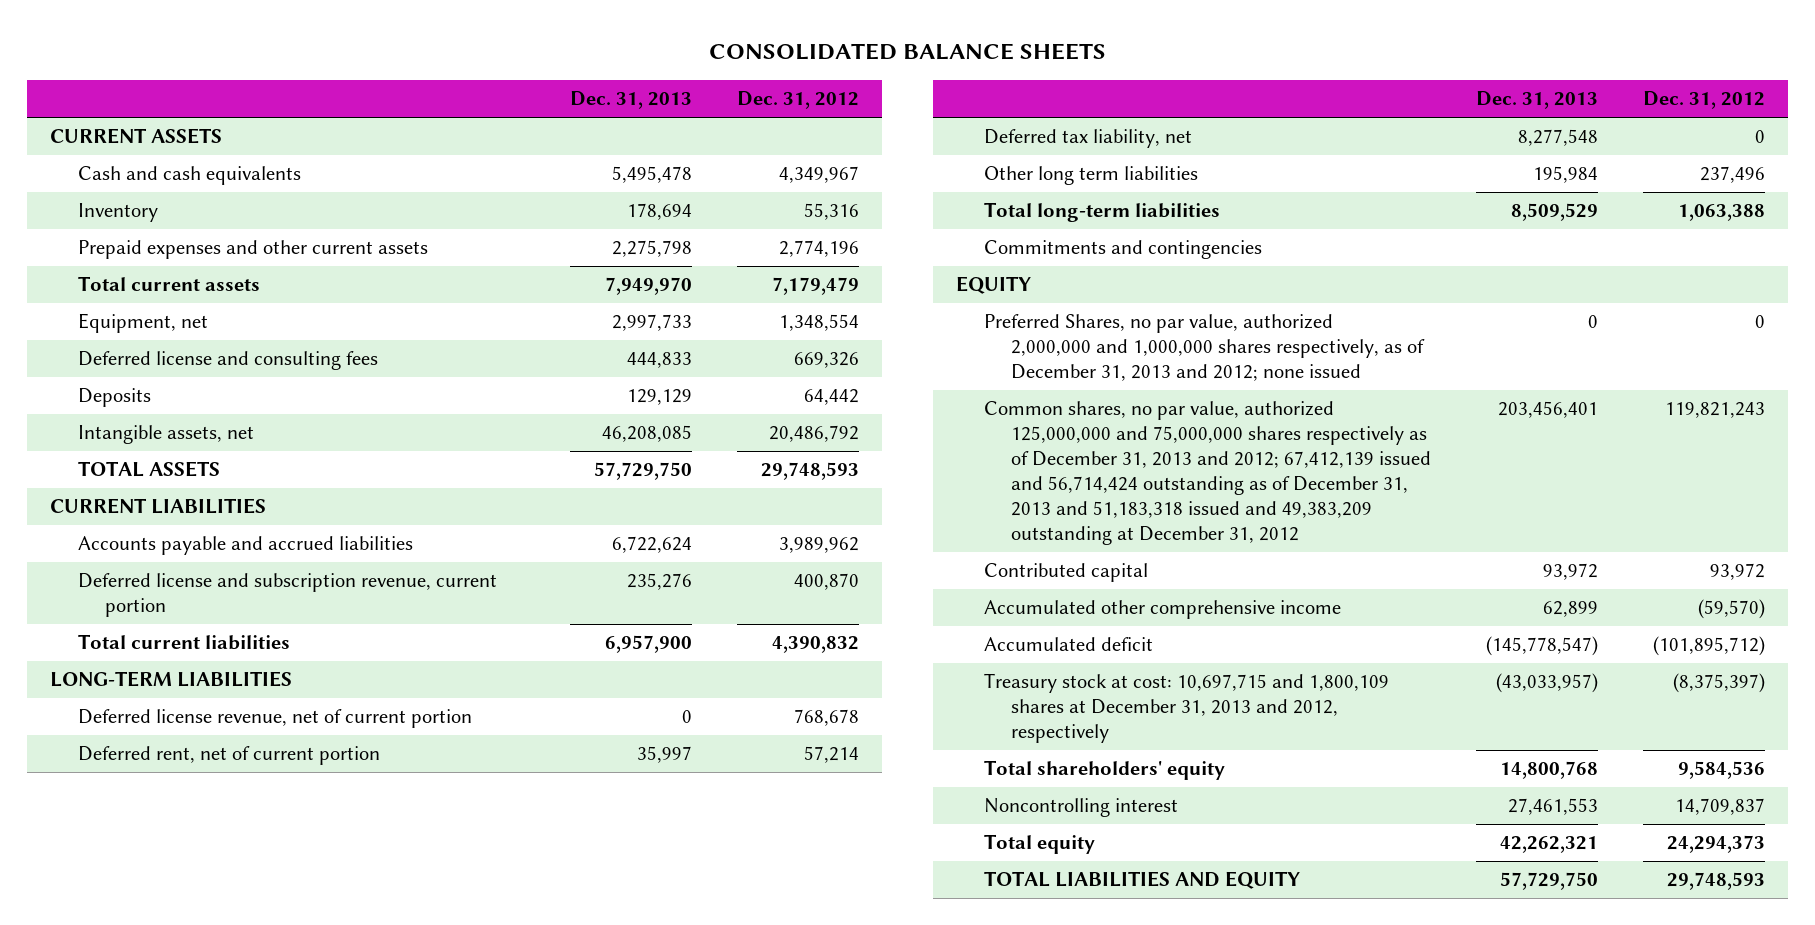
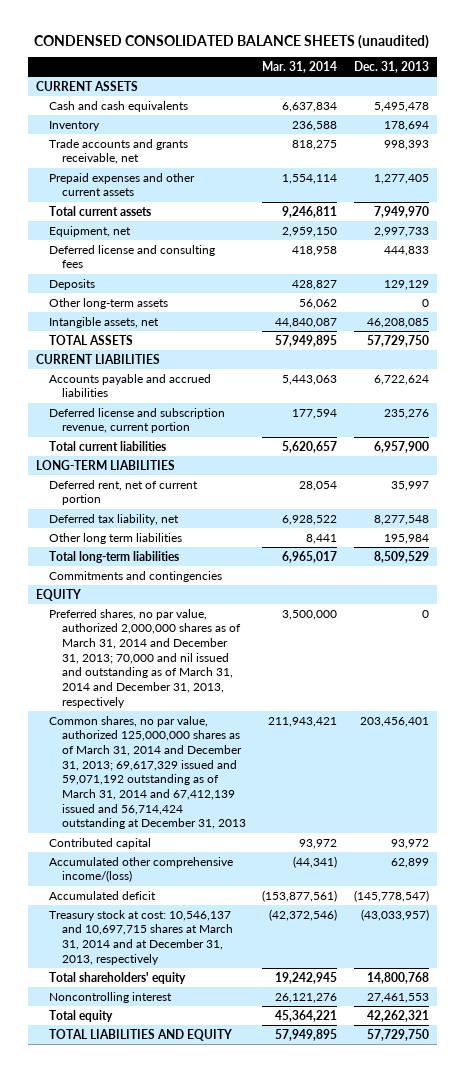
- CONSOLIDATED BALANCE SHEETS
+ CONDENSED CONSOLIDATED BALANCE SHEETS (unaudited)
- | Dec. 31, 2013 | Dec. 31, 2012
+ | Mar. 31, 2014 | Dec. 31, 2013
- Prepaid expenses and other current assets | 2,275,798 | 2,774,196
+ Trade accounts and grants receivable, net | 818,275 | 998,393
+ Prepaid expenses and other current assets | 1,554,114 | 1,277,405
+ Other long-term assets | 56,062 | 0
- Deferred license revenue, net of current portion | 0 | 768,678
- Preferred Shares, no par value, authorized 2,000,000 and 1,000,000 shares respectively, as of December 31, 2013 and 2012; none issued | 0 | 0
- Common shares, no par value, authorized 125,000,000 and 75,000,000 shares respectively as of December 31, 2013 and 2012; 67,412,139 issued and 56,714,424 outstanding as of December 31, 2013 and 51,183,318 issued and 49,383,209 outstanding at December 31, 2012 | 203,456,401 | 119,821,243
+ Preferred shares, no par value, authorized 2,000,000 shares as of March 31, 2014 and December 31, 2013; 70,000 and nil issued and outstanding as of March 31, 2014 and December 31, 2013, respectively | 3,500,000 | 0
+ Common shares, no par value, authorized 125,000,000 shares as of March 31, 2014 and December 31, 2013; 69,617,329 issued and 59,071,192 outstanding as of March 31, 2014 and 67,412,139 issued and 56,714,424 outstanding at December 31, 2013 | 211,943,421 | 203,456,401
- Accumulated other comprehensive income | 62,899 | (59,570)
+ Accumulated other comprehensive income/(loss) | (44,341) | 62,899
- Treasury stock at cost: 10,697,715 and 1,800,109 shares at December 31, 2013 and 2012, respectively | (43,033,957) | (8,375,397)
+ Treasury stock at cost: 10,546,137 and 10,697,715 shares at March 31, 2014 and at December 31, 2013, respectively | (42,372,546) | (43,033,957)

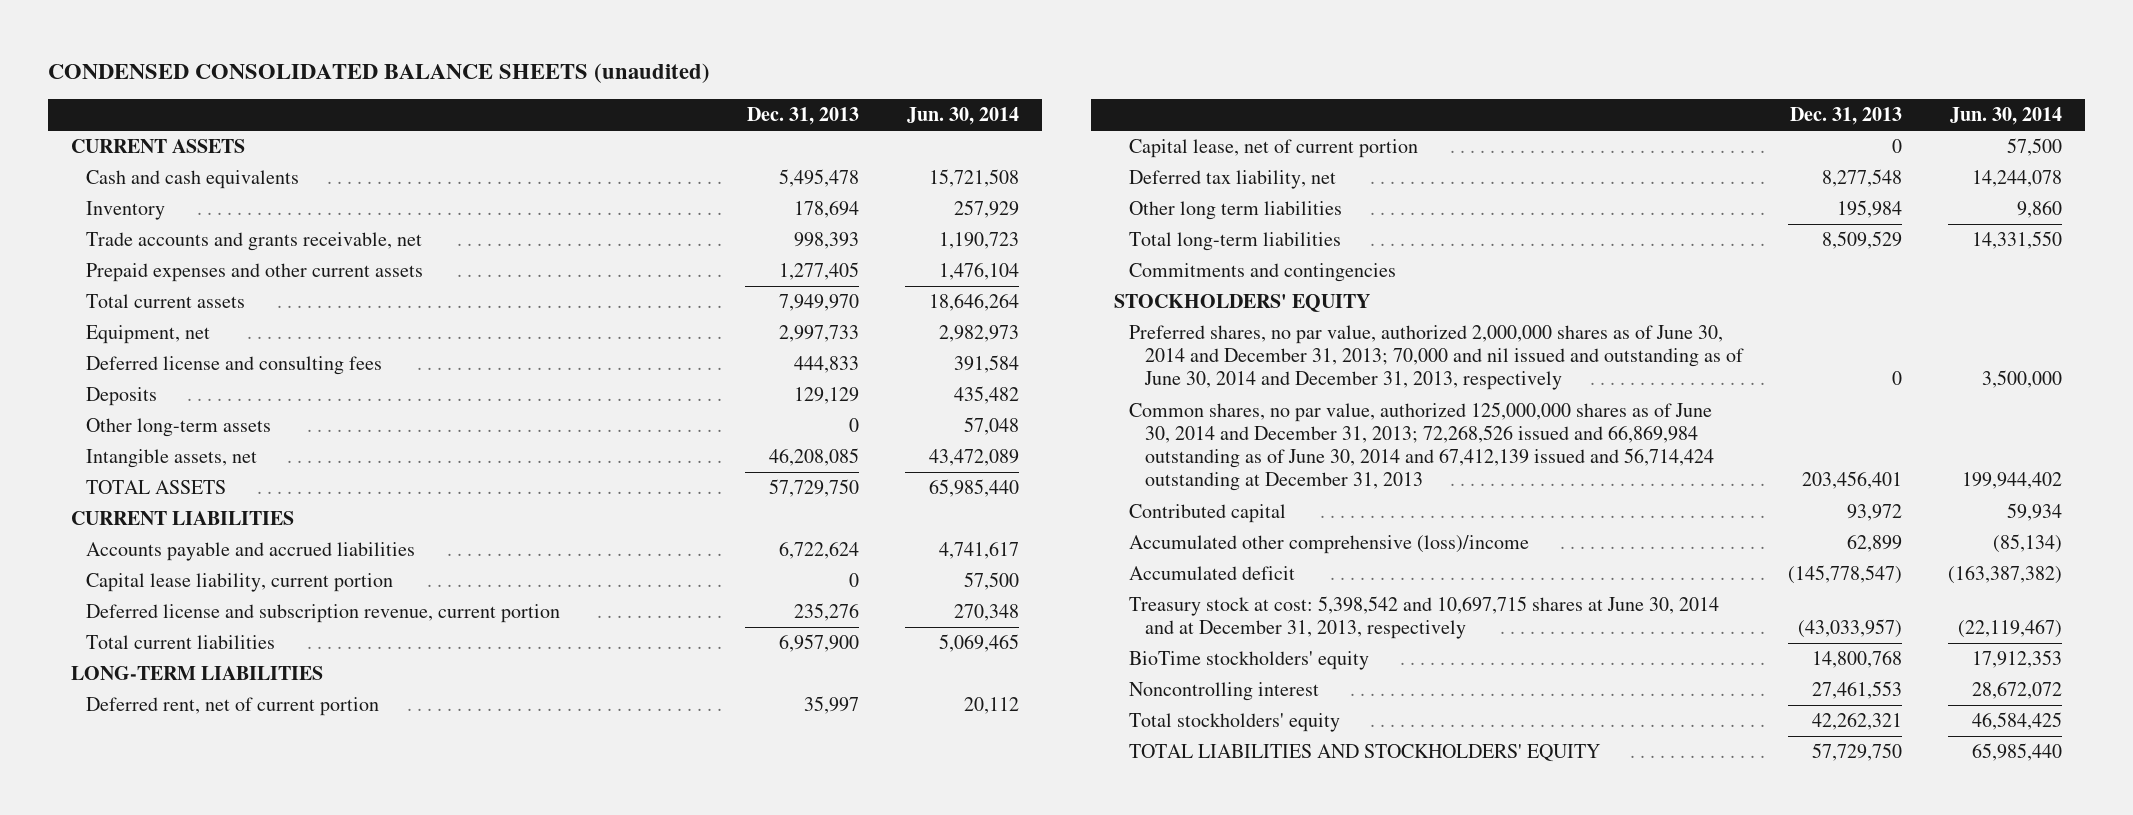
- | Mar. 31, 2014 | Dec. 31, 2013
+ | Dec. 31, 2013 | Jun. 30, 2014
+ Capital lease liability, current portion | 0 | 57,500
+ Capital lease, net of current portion | 0 | 57,500
- EQUITY
- Preferred shares, no par value, authorized 2,000,000 shares as of March 31, 2014 and December 31, 2013; 70,000 and nil issued and outstanding as of March 31, 2014 and December 31, 2013, respectively | 3,500,000 | 0
- Common shares, no par value, authorized 125,000,000 shares as of March 31, 2014 and December 31, 2013; 69,617,329 issued and 59,071,192 outstanding as of March 31, 2014 and 67,412,139 issued and 56,714,424 outstanding at December 31, 2013 | 211,943,421 | 203,456,401
+ STOCKHOLDERS' EQUITY
+ Preferred shares, no par value, authorized 2,000,000 shares as of June 30, 2014 and December 31, 2013; 70,000 and nil issued and outstanding as of June 30, 2014 and December 31, 2013, respectively | 0 | 3,500,000
+ Common shares, no par value, authorized 125,000,000 shares as of June 30, 2014 and December 31, 2013; 72,268,526 issued and 66,869,984 outstanding as of June 30, 2014 and 67,412,139 issued and 56,714,424 outstanding at December 31, 2013 | 203,456,401 | 199,944,402
- Accumulated other comprehensive income/(loss) | (44,341) | 62,899
+ Accumulated other comprehensive (loss)/income | 62,899 | (85,134)
- Treasury stock at cost: 10,546,137 and 10,697,715 shares at March 31, 2014 and at December 31, 2013, respectively | (42,372,546) | (43,033,957)
- Total shareholders' equity | 19,242,945 | 14,800,768
+ Treasury stock at cost: 5,398,542 and 10,697,715 shares at June 30, 2014 and at December 31, 2013, respectively | (43,033,957) | (22,119,467)
+ BioTime stockholders' equity | 14,800,768 | 17,912,353
- Total equity | 45,364,221 | 42,262,321
- TOTAL LIABILITIES AND EQUITY | 57,949,895 | 57,729,750
+ Total stockholders' equity | 42,262,321 | 46,584,425
+ TOTAL LIABILITIES AND STOCKHOLDERS' EQUITY | 57,729,750 | 65,985,440

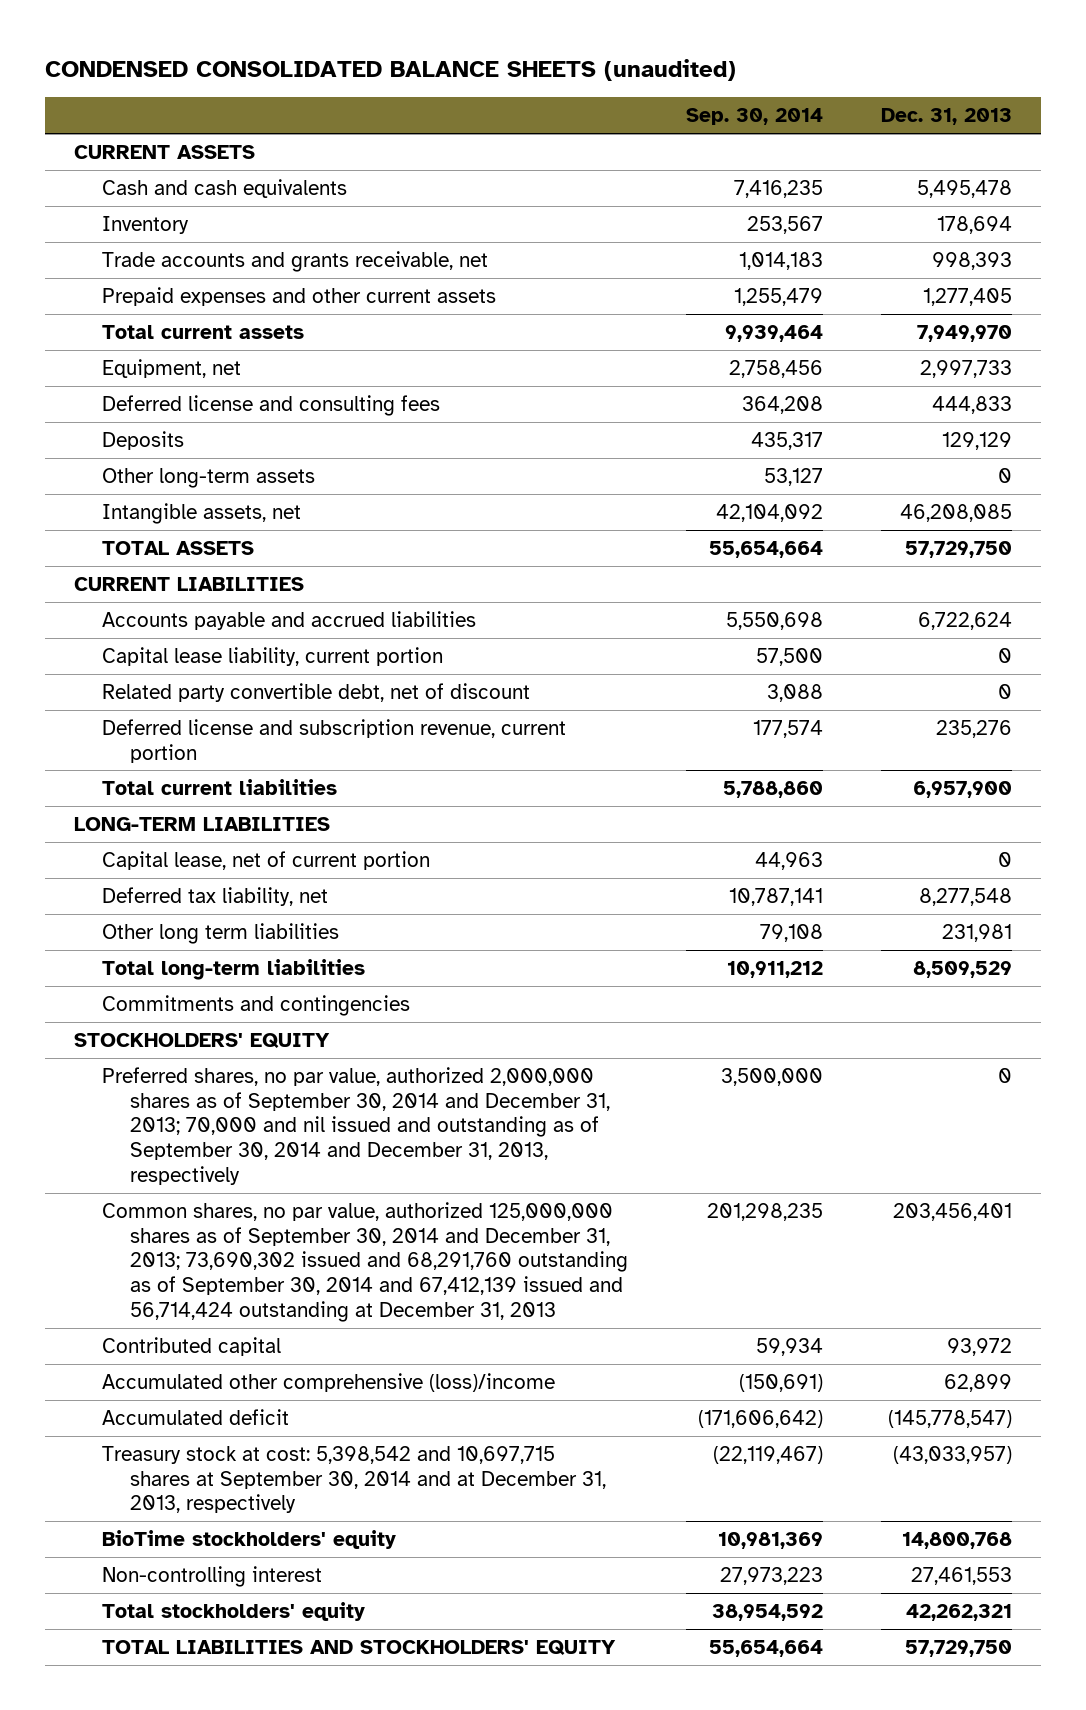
- | Dec. 31, 2013 | Jun. 30, 2014
+ | Sep. 30, 2014 | Dec. 31, 2013
+ Related party convertible debt, net of discount | 3,088 | 0
- Deferred rent, net of current portion | 35,997 | 20,112
- Other long term liabilities | 195,984 | 9,860
+ Other long term liabilities | 79,108 | 231,981
- Preferred shares, no par value, authorized 2,000,000 shares as of June 30, 2014 and December 31, 2013; 70,000 and nil issued and outstanding as of June 30, 2014 and December 31, 2013, respectively | 0 | 3,500,000
- Common shares, no par value, authorized 125,000,000 shares as of June 30, 2014 and December 31, 2013; 72,268,526 issued and 66,869,984 outstanding as of June 30, 2014 and 67,412,139 issued and 56,714,424 outstanding at December 31, 2013 | 203,456,401 | 199,944,402
+ Preferred shares, no par value, authorized 2,000,000 shares as of September 30, 2014 and December 31, 2013; 70,000 and nil issued and outstanding as of September 30, 2014 and December 31, 2013, respectively | 3,500,000 | 0
+ Common shares, no par value, authorized 125,000,000 shares as of September 30, 2014 and December 31, 2013; 73,690,302 issued and 68,291,760 outstanding as of September 30, 2014 and 67,412,139 issued and 56,714,424 outstanding at December 31, 2013 | 201,298,235 | 203,456,401
- Treasury stock at cost: 5,398,542 and 10,697,715 shares at June 30, 2014 and at December 31, 2013, respectively | (43,033,957) | (22,119,467)
+ Treasury stock at cost: 5,398,542 and 10,697,715 shares at September 30, 2014 and at December 31, 2013, respectively | (22,119,467) | (43,033,957)
- Noncontrolling interest | 27,461,553 | 28,672,072
+ Non-controlling interest | 27,973,223 | 27,461,553

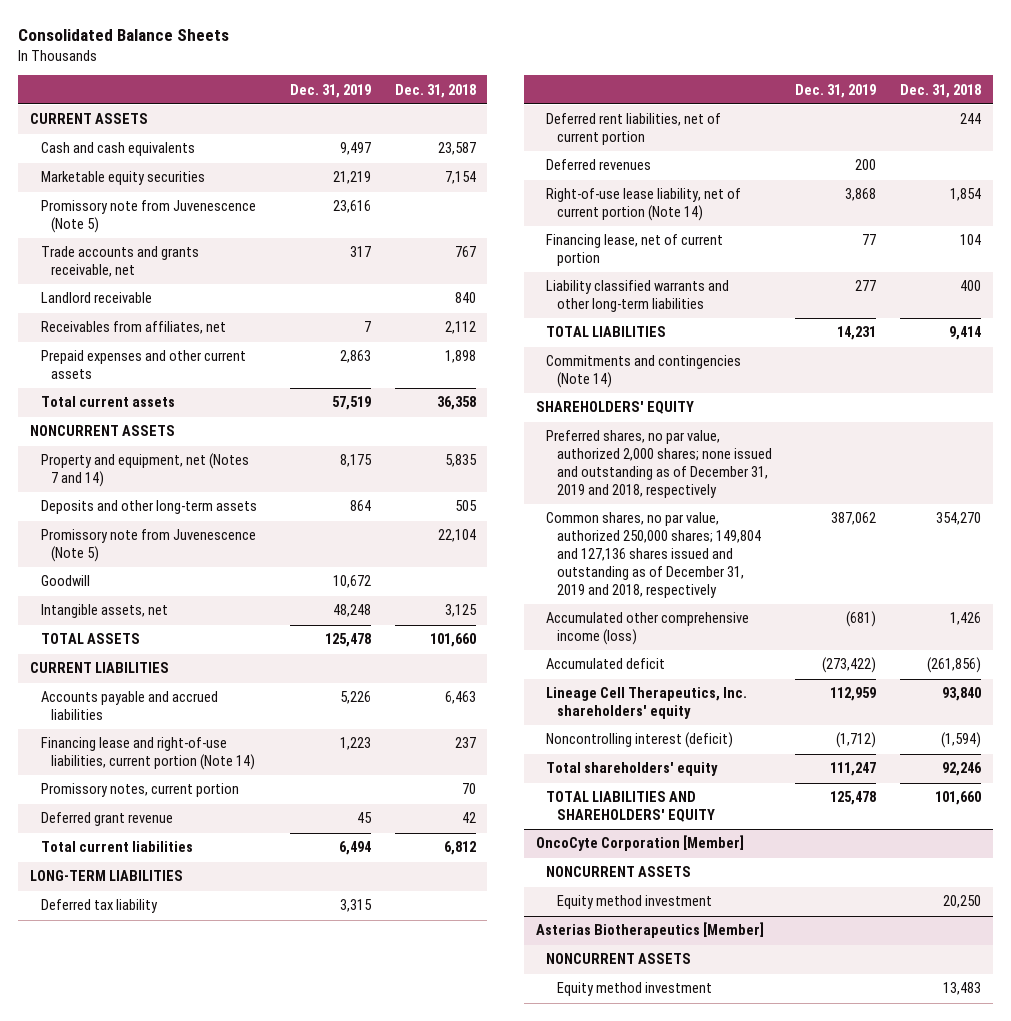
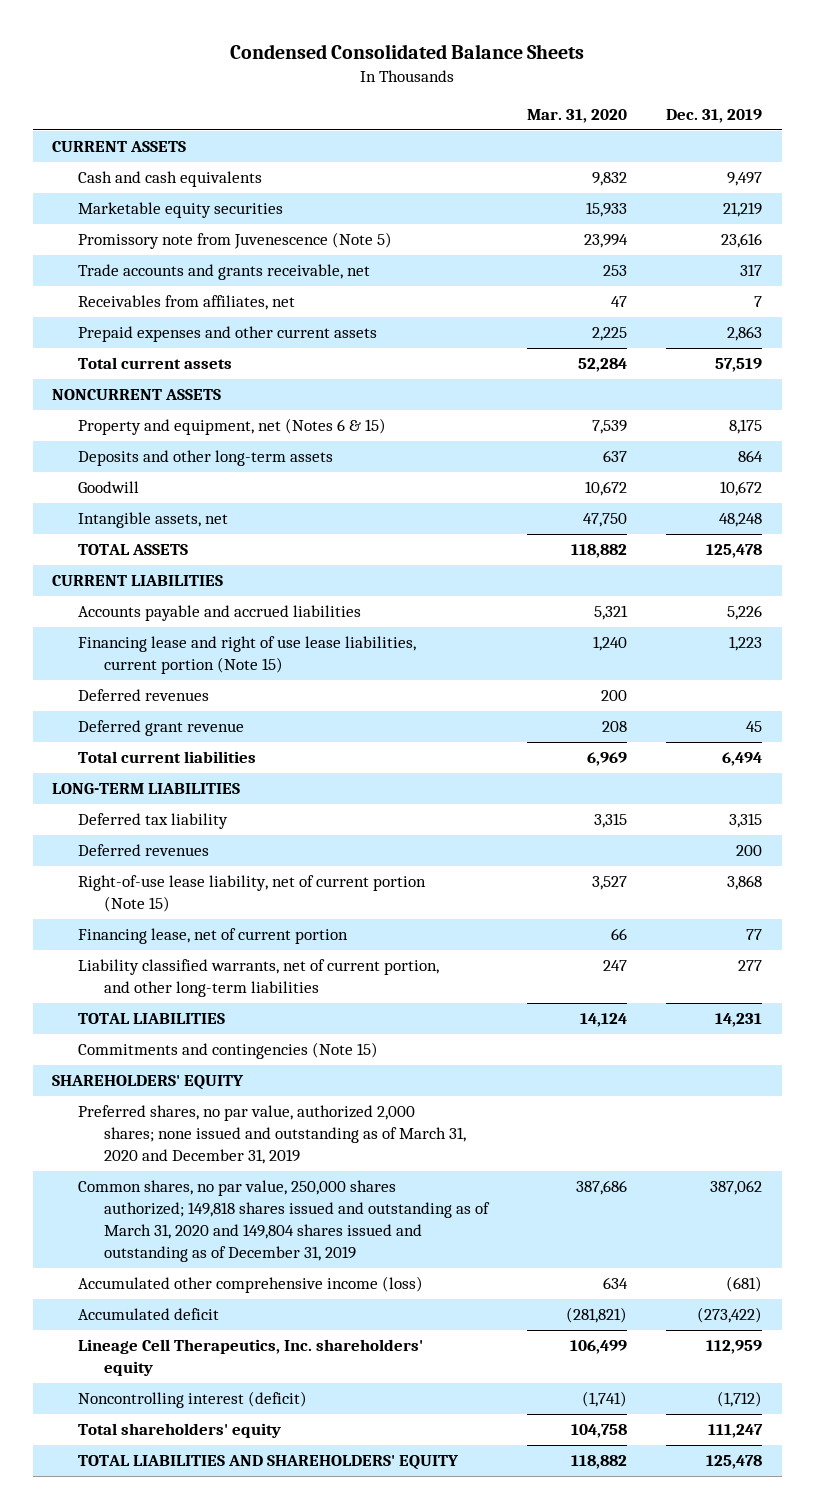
- Consolidated Balance Sheets
+ Condensed Consolidated Balance Sheets
- | Dec. 31, 2019 | Dec. 31, 2018
+ | Mar. 31, 2020 | Dec. 31, 2019
- Landlord receivable | | 840
- Property and equipment, net (Notes 7 and 14) | 8,175 | 5,835
+ Property and equipment, net (Notes 6 & 15) | 7,539 | 8,175
- Promissory note from Juvenescence (Note 5) | | 22,104
- Financing lease and right-of-use liabilities, current portion (Note 14) | 1,223 | 237
- Promissory notes, current portion | | 70
+ Financing lease and right of use lease liabilities, current portion (Note 15) | 1,240 | 1,223
+ Deferred revenues | 200 |
- Deferred rent liabilities, net of current portion | | 244
- Right-of-use lease liability, net of current portion (Note 14) | 3,868 | 1,854
+ Right-of-use lease liability, net of current portion (Note 15) | 3,527 | 3,868
- Liability classified warrants and other long-term liabilities | 277 | 400
+ Liability classified warrants, net of current portion, and other long-term liabilities | 247 | 277
- Commitments and contingencies (Note 14)
+ Commitments and contingencies (Note 15)
- Preferred shares, no par value, authorized 2,000 shares; none issued and outstanding as of December 31, 2019 and 2018, respectively
- Common shares, no par value, authorized 250,000 shares; 149,804 and 127,136 shares issued and outstanding as of December 31, 2019 and 2018, respectively | 387,062 | 354,270
+ Preferred shares, no par value, authorized 2,000 shares; none issued and outstanding as of March 31, 2020 and December 31, 2019
+ Common shares, no par value, 250,000 shares authorized; 149,818 shares issued and outstanding as of March 31, 2020 and 149,804 shares issued and outstanding as of December 31, 2019 | 387,686 | 387,062
- OncoCyte Corporation [Member]
- NONCURRENT ASSETS
- Equity method investment | | 20,250
- Asterias Biotherapeutics [Member]
- NONCURRENT ASSETS
- Equity method investment | | 13,483

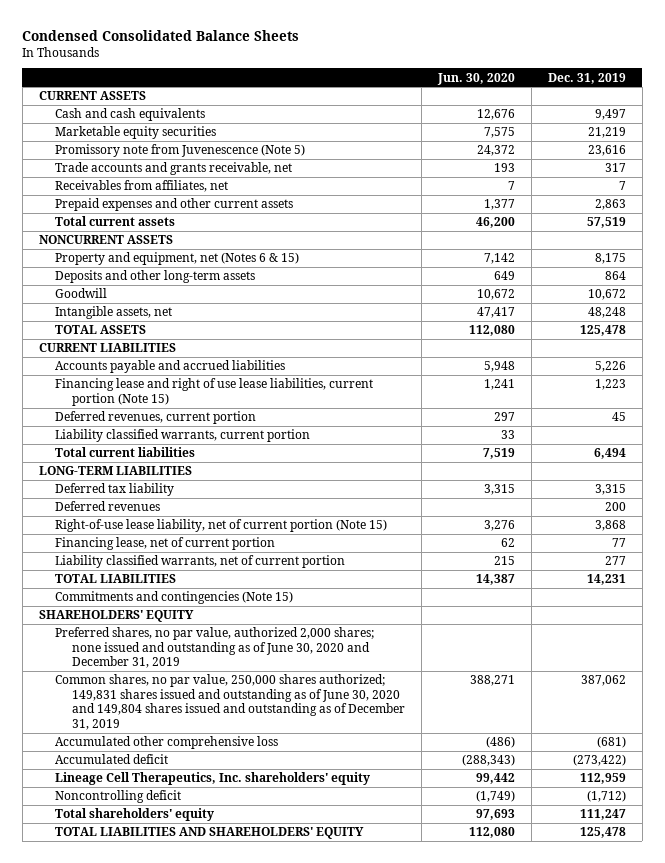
- | Mar. 31, 2020 | Dec. 31, 2019
+ | Jun. 30, 2020 | Dec. 31, 2019
- Deferred revenues | 200 |
- Deferred grant revenue | 208 | 45
+ Deferred revenues, current portion | 297 | 45
+ Liability classified warrants, current portion | 33 |
- Liability classified warrants, net of current portion, and other long-term liabilities | 247 | 277
+ Liability classified warrants, net of current portion | 215 | 277
- Preferred shares, no par value, authorized 2,000 shares; none issued and outstanding as of March 31, 2020 and December 31, 2019
- Common shares, no par value, 250,000 shares authorized; 149,818 shares issued and outstanding as of March 31, 2020 and 149,804 shares issued and outstanding as of December 31, 2019 | 387,686 | 387,062
- Accumulated other comprehensive income (loss) | 634 | (681)
+ Preferred shares, no par value, authorized 2,000 shares; none issued and outstanding as of June 30, 2020 and December 31, 2019
+ Common shares, no par value, 250,000 shares authorized; 149,831 shares issued and outstanding as of June 30, 2020 and 149,804 shares issued and outstanding as of December 31, 2019 | 388,271 | 387,062
+ Accumulated other comprehensive loss | (486) | (681)
- Noncontrolling interest (deficit) | (1,741) | (1,712)
+ Noncontrolling deficit | (1,749) | (1,712)

